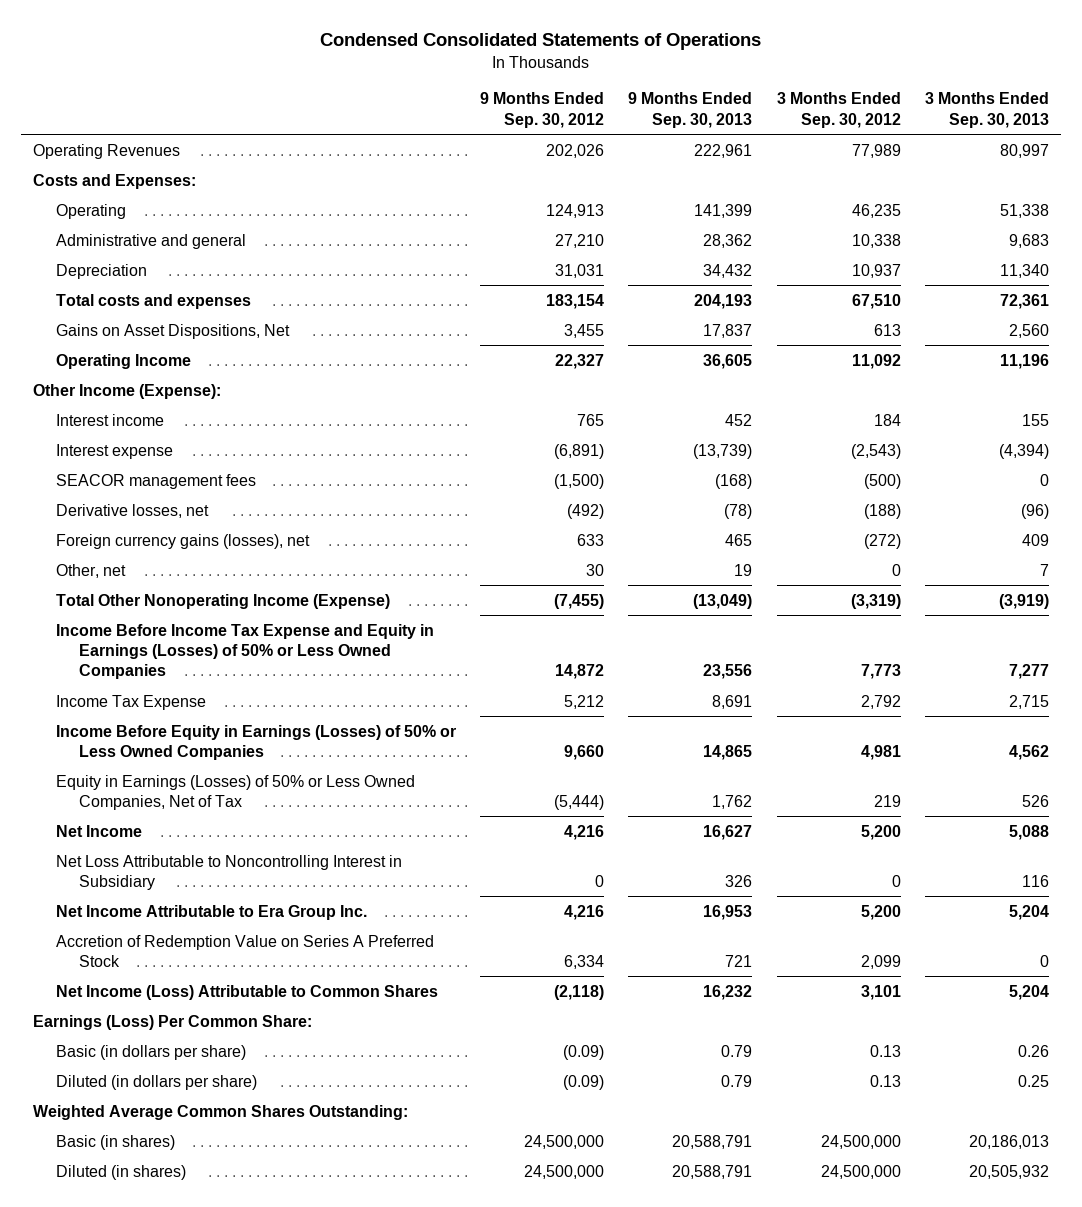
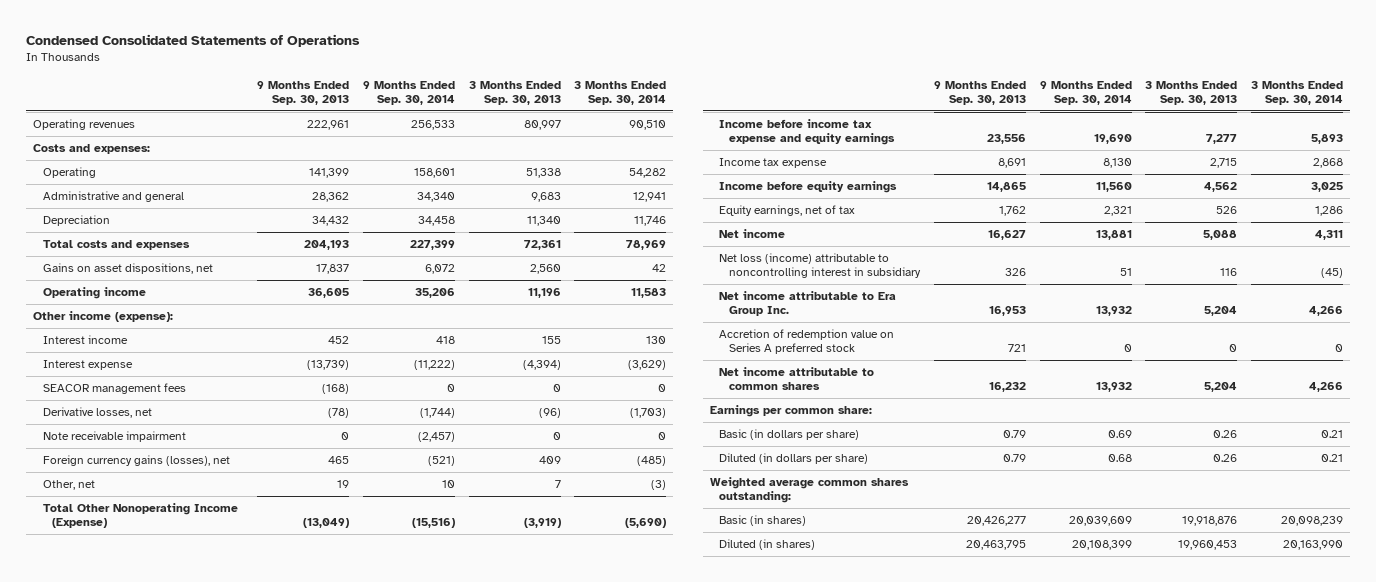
- | 9 Months Ended Sep. 30, 2012 | 9 Months Ended Sep. 30, 2013 | 3 Months Ended Sep. 30, 2012 | 3 Months Ended Sep. 30, 2013
+ | 9 Months Ended Sep. 30, 2013 | 9 Months Ended Sep. 30, 2014 | 3 Months Ended Sep. 30, 2013 | 3 Months Ended Sep. 30, 2014
- Operating Revenues | 202,026 | 222,961 | 77,989 | 80,997
- Costs and Expenses:
+ Operating revenues | 222,961 | 256,533 | 80,997 | 90,510
+ Costs and expenses:
- Gains on Asset Dispositions, Net | 3,455 | 17,837 | 613 | 2,560
- Operating Income | 22,327 | 36,605 | 11,092 | 11,196
- Other Income (Expense):
+ Gains on asset dispositions, net | 17,837 | 6,072 | 2,560 | 42
+ Operating income | 36,605 | 35,206 | 11,196 | 11,583
+ Other income (expense):
+ Note receivable impairment | 0 | (2,457) | 0 | 0
- Income Before Income Tax Expense and Equity in Earnings (Losses) of 50% or Less Owned Companies | 14,872 | 23,556 | 7,773 | 7,277
- Income Tax Expense | 5,212 | 8,691 | 2,792 | 2,715
- Income Before Equity in Earnings (Losses) of 50% or Less Owned Companies | 9,660 | 14,865 | 4,981 | 4,562
- Equity in Earnings (Losses) of 50% or Less Owned Companies, Net of Tax | (5,444) | 1,762 | 219 | 526
- Net Income | 4,216 | 16,627 | 5,200 | 5,088
- Net Loss Attributable to Noncontrolling Interest in Subsidiary | 0 | 326 | 0 | 116
- Net Income Attributable to Era Group Inc. | 4,216 | 16,953 | 5,200 | 5,204
- Accretion of Redemption Value on Series A Preferred Stock | 6,334 | 721 | 2,099 | 0
- Net Income (Loss) Attributable to Common Shares | (2,118) | 16,232 | 3,101 | 5,204
- Earnings (Loss) Per Common Share:
+ Income before income tax expense and equity earnings | 23,556 | 19,690 | 7,277 | 5,893
+ Income tax expense | 8,691 | 8,130 | 2,715 | 2,868
+ Income before equity earnings | 14,865 | 11,560 | 4,562 | 3,025
+ Equity earnings, net of tax | 1,762 | 2,321 | 526 | 1,286
+ Net income | 16,627 | 13,881 | 5,088 | 4,311
+ Net loss (income) attributable to noncontrolling interest in subsidiary | 326 | 51 | 116 | (45)
+ Net income attributable to Era Group Inc. | 16,953 | 13,932 | 5,204 | 4,266
+ Accretion of redemption value on Series A preferred stock | 721 | 0 | 0 | 0
+ Net income attributable to common shares | 16,232 | 13,932 | 5,204 | 4,266
+ Earnings per common share:
- Diluted (in dollars per share) | (0.09) | 0.79 | 0.13 | 0.25
- Weighted Average Common Shares Outstanding:
- Basic (in shares) | 24,500,000 | 20,588,791 | 24,500,000 | 20,186,013
- Diluted (in shares) | 24,500,000 | 20,588,791 | 24,500,000 | 20,505,932
+ Diluted (in dollars per share) | 0.79 | 0.68 | 0.26 | 0.21
+ Weighted average common shares outstanding:
+ Basic (in shares) | 20,426,277 | 20,039,609 | 19,918,876 | 20,098,239
+ Diluted (in shares) | 20,463,795 | 20,108,399 | 19,960,453 | 20,163,990

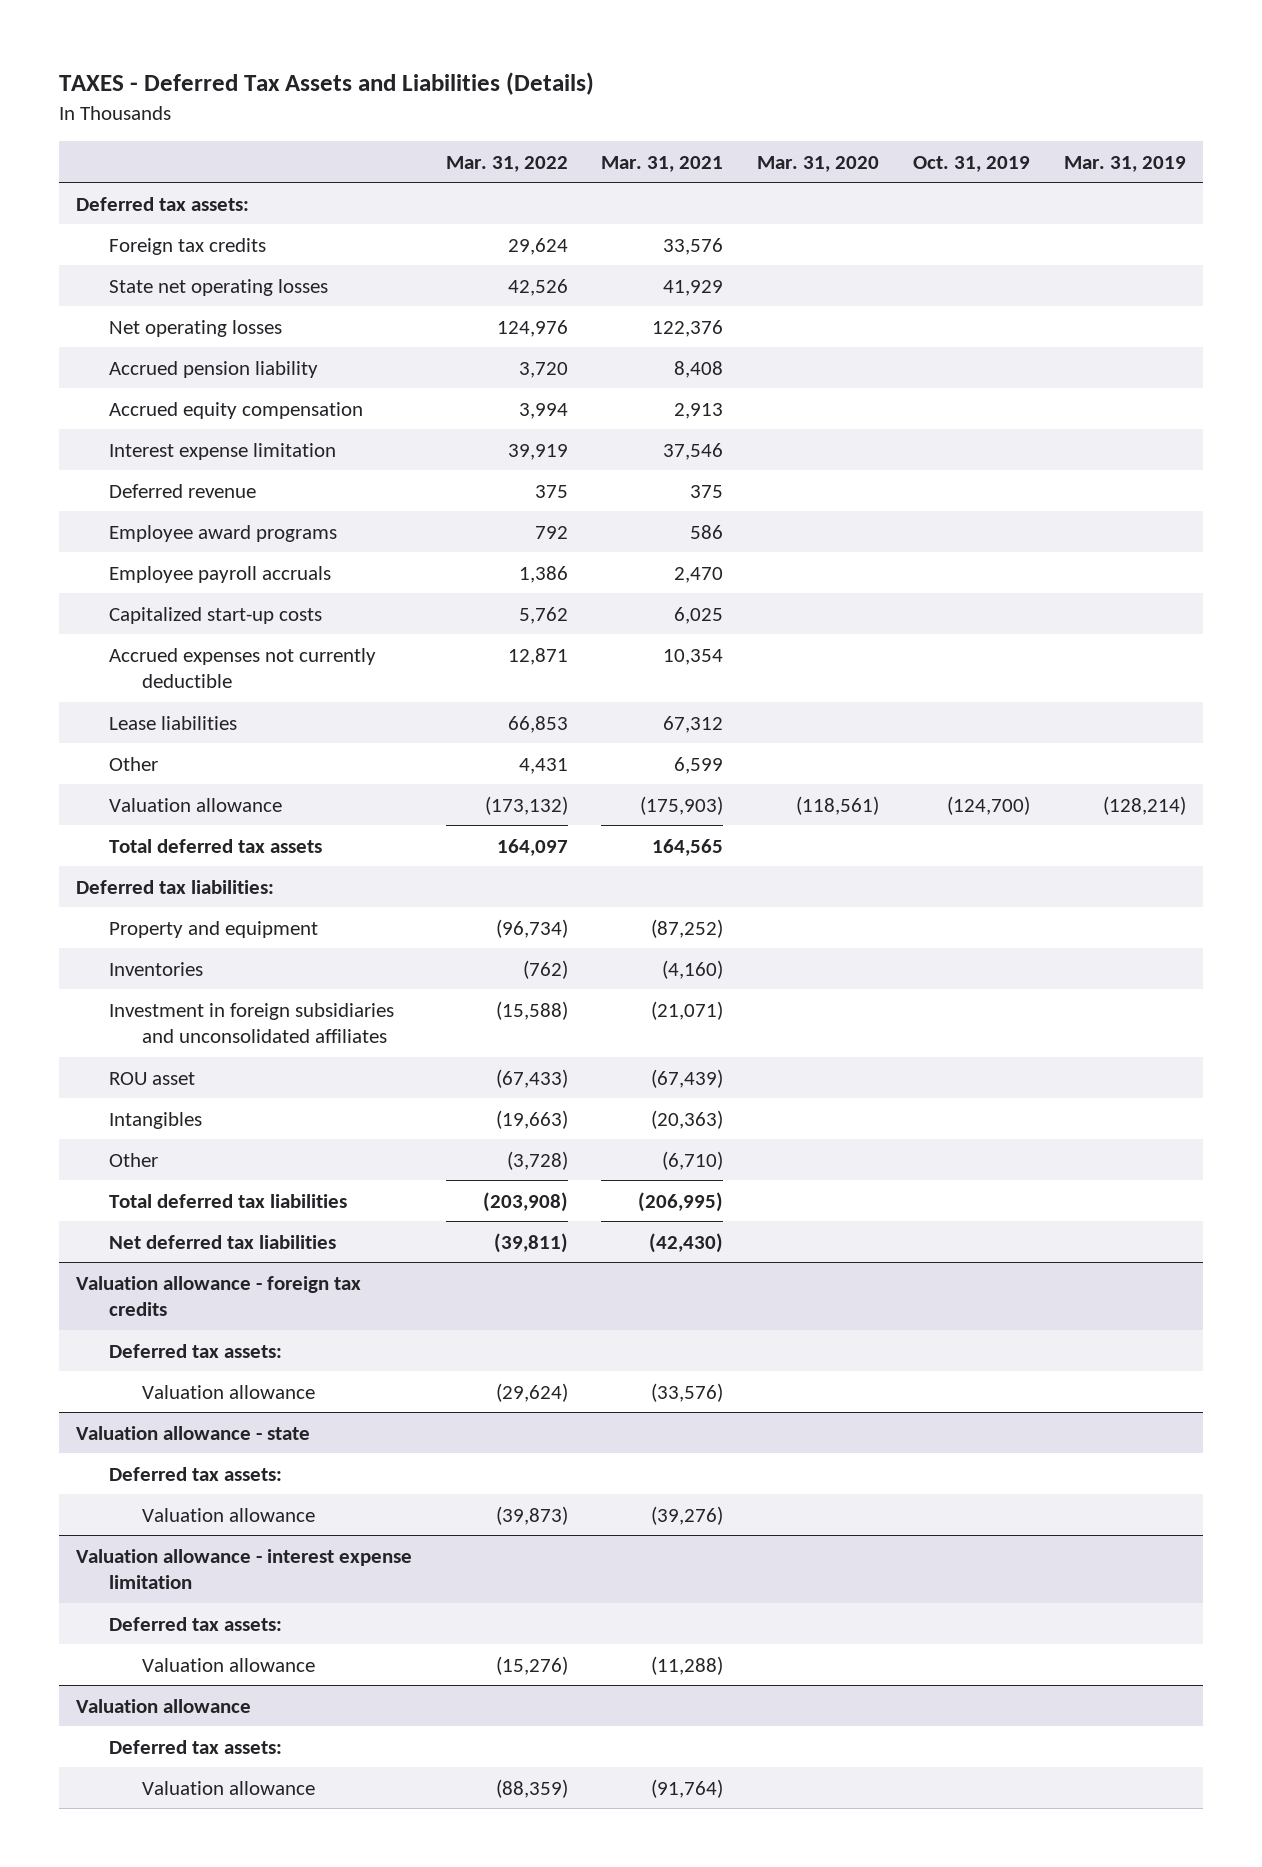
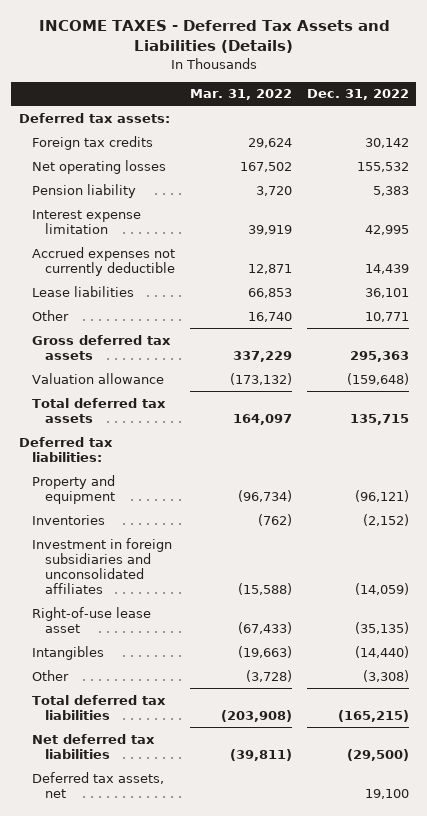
- TAXES - Deferred Tax Assets and Liabilities (Details)
+ INCOME TAXES - Deferred Tax Assets and Liabilities (Details)
- | Mar. 31, 2022 | Mar. 31, 2021 | Mar. 31, 2020 | Oct. 31, 2019 | Mar. 31, 2019
+ | Mar. 31, 2022 | Dec. 31, 2022
- State net operating losses | 42,526 | 41,929 | | |
- Net operating losses | 124,976 | 122,376 | | |
- Accrued pension liability | 3,720 | 8,408 | | |
- Accrued equity compensation | 3,994 | 2,913 | | |
+ Net operating losses | 167,502 | 155,532
+ Pension liability | 3,720 | 5,383
- Deferred revenue | 375 | 375 | | |
- Employee award programs | 792 | 586 | | |
- Employee payroll accruals | 1,386 | 2,470 | | |
- Capitalized start-up costs | 5,762 | 6,025 | | |
- Other | 4,431 | 6,599 | | |
+ Other | 16,740 | 10,771
+ Gross deferred tax assets | 337,229 | 295,363
- ROU asset | (67,433) | (67,439) | | |
+ Right-of-use lease asset | (67,433) | (35,135)
- Valuation allowance - foreign tax credits
- Deferred tax assets:
- Valuation allowance | (29,624) | (33,576) | | |
- Valuation allowance - state
- Deferred tax assets:
- Valuation allowance | (39,873) | (39,276) | | |
- Valuation allowance - interest expense limitation
- Deferred tax assets:
- Valuation allowance | (15,276) | (11,288) | | |
- Valuation allowance
- Deferred tax assets:
- Valuation allowance | (88,359) | (91,764) | | |
+ Deferred tax assets, net | | 19,100

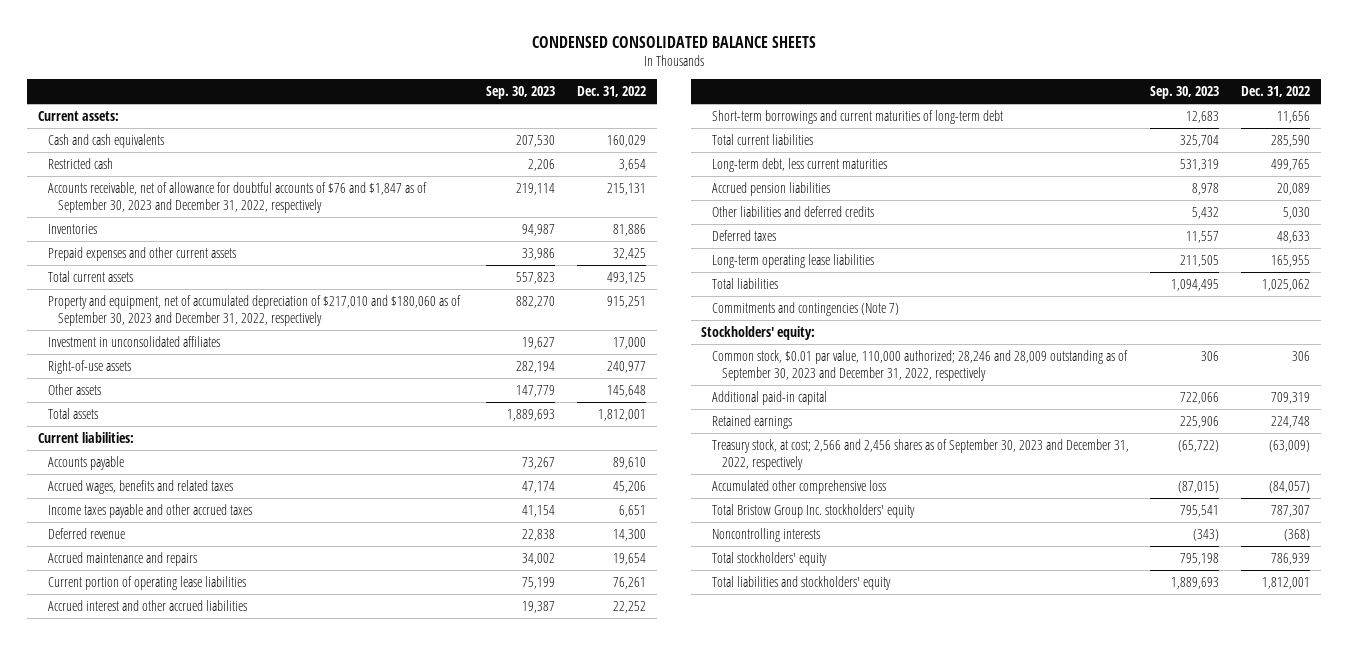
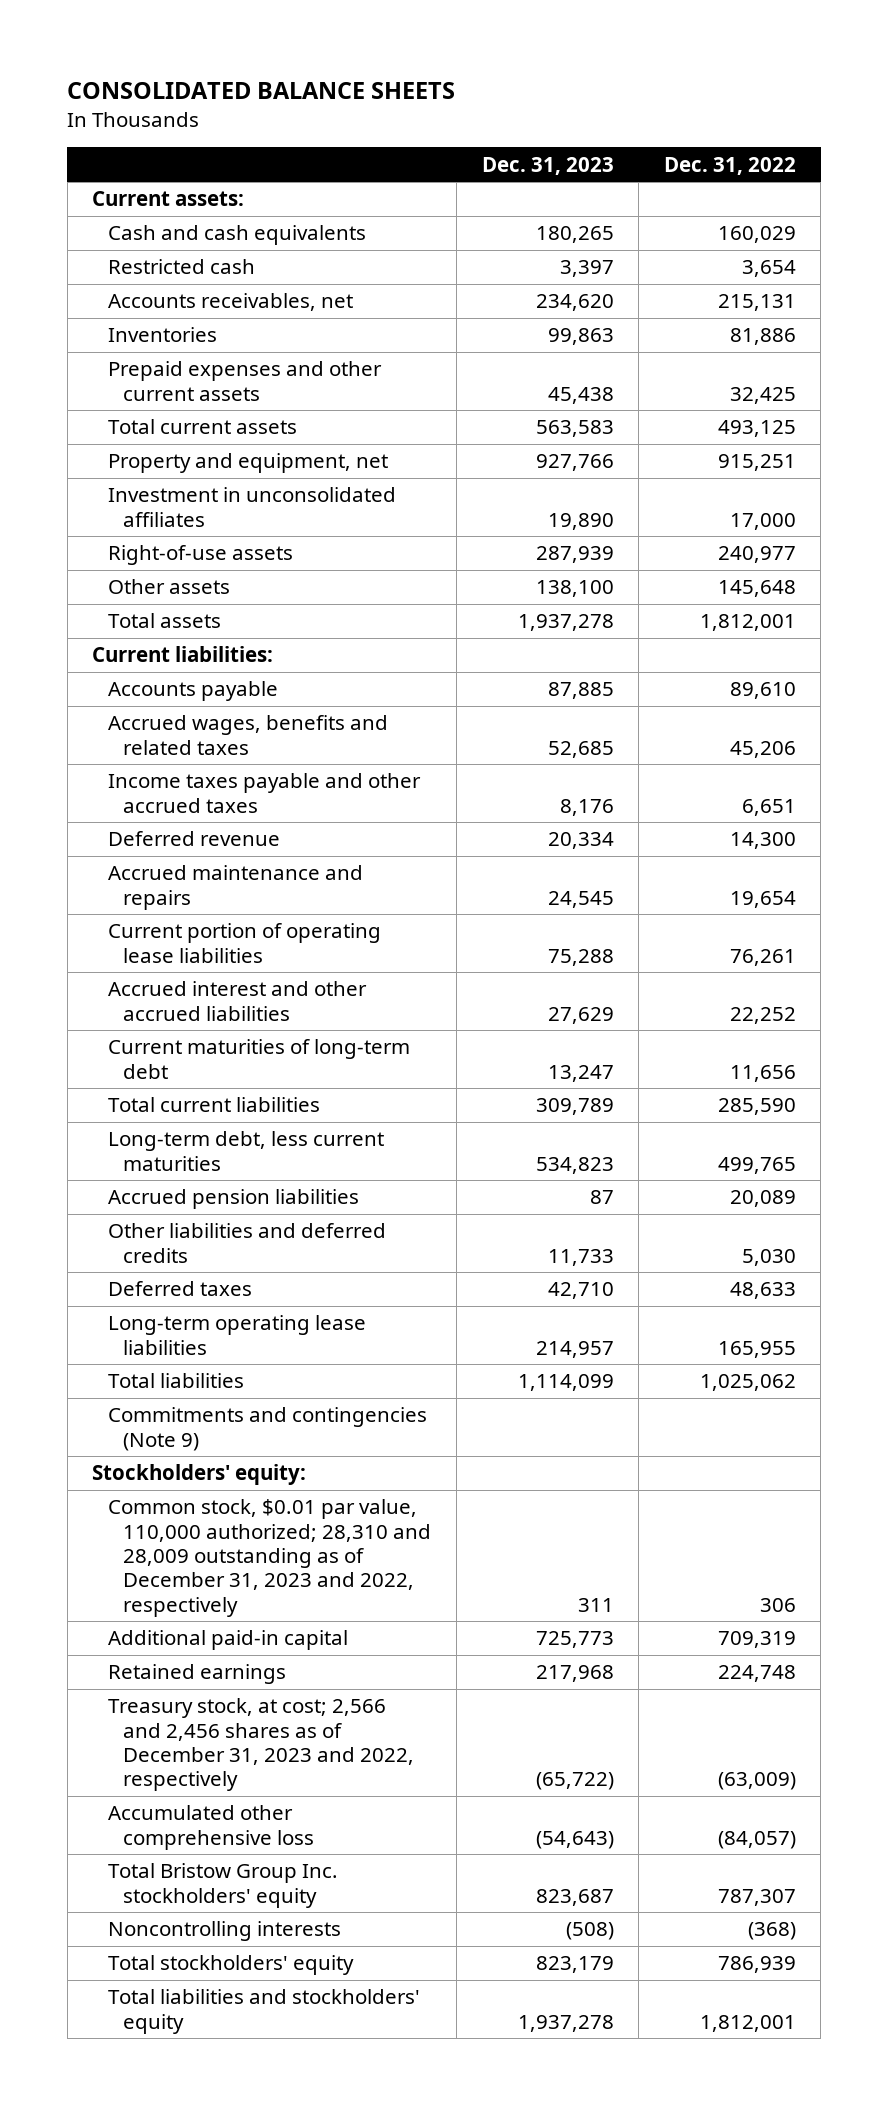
- CONDENSED CONSOLIDATED BALANCE SHEETS
+ CONSOLIDATED BALANCE SHEETS
- | Sep. 30, 2023 | Dec. 31, 2022
+ | Dec. 31, 2023 | Dec. 31, 2022
- Accounts receivable, net of allowance for doubtful accounts of $76 and $1,847 as of September 30, 2023 and December 31, 2022, respectively | 219,114 | 215,131
+ Accounts receivables, net | 234,620 | 215,131
- Property and equipment, net of accumulated depreciation of $217,010 and $180,060 as of September 30, 2023 and December 31, 2022, respectively | 882,270 | 915,251
+ Property and equipment, net | 927,766 | 915,251
- Short-term borrowings and current maturities of long-term debt | 12,683 | 11,656
+ Current maturities of long-term debt | 13,247 | 11,656
- Commitments and contingencies (Note 7)
+ Commitments and contingencies (Note 9)
- Common stock, $0.01 par value, 110,000 authorized; 28,246 and 28,009 outstanding as of September 30, 2023 and December 31, 2022, respectively | 306 | 306
+ Common stock, $0.01 par value, 110,000 authorized; 28,310 and 28,009 outstanding as of December 31, 2023 and 2022, respectively | 311 | 306
- Treasury stock, at cost; 2,566 and 2,456 shares as of September 30, 2023 and December 31, 2022, respectively | (65,722) | (63,009)
+ Treasury stock, at cost; 2,566 and 2,456 shares as of December 31, 2023 and 2022, respectively | (65,722) | (63,009)

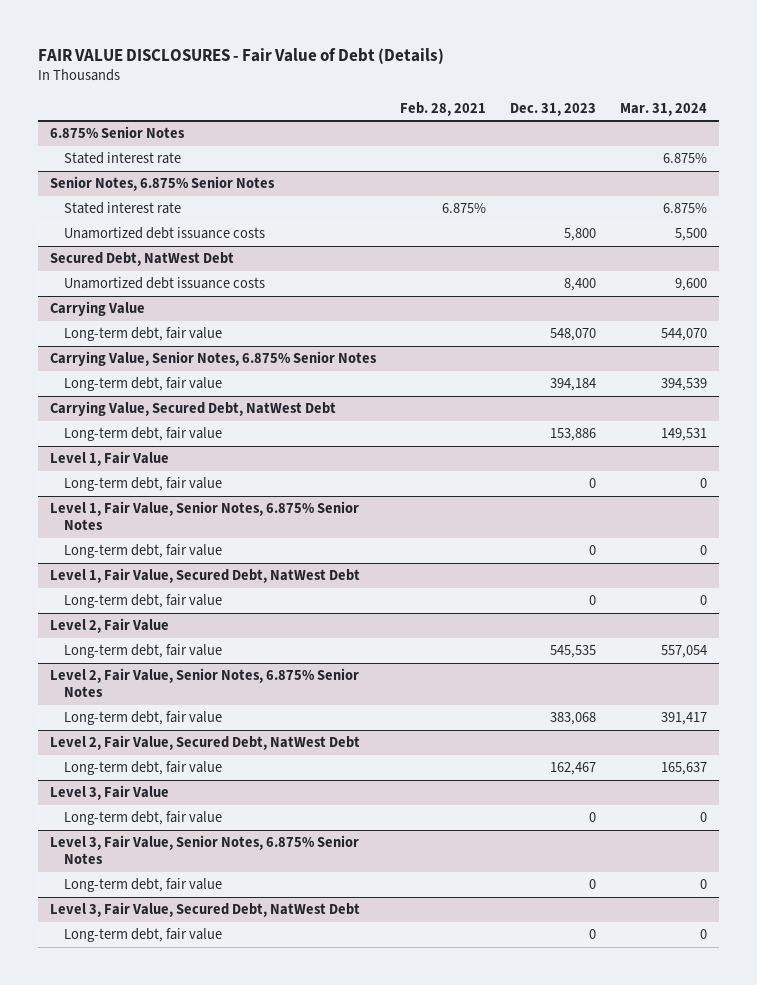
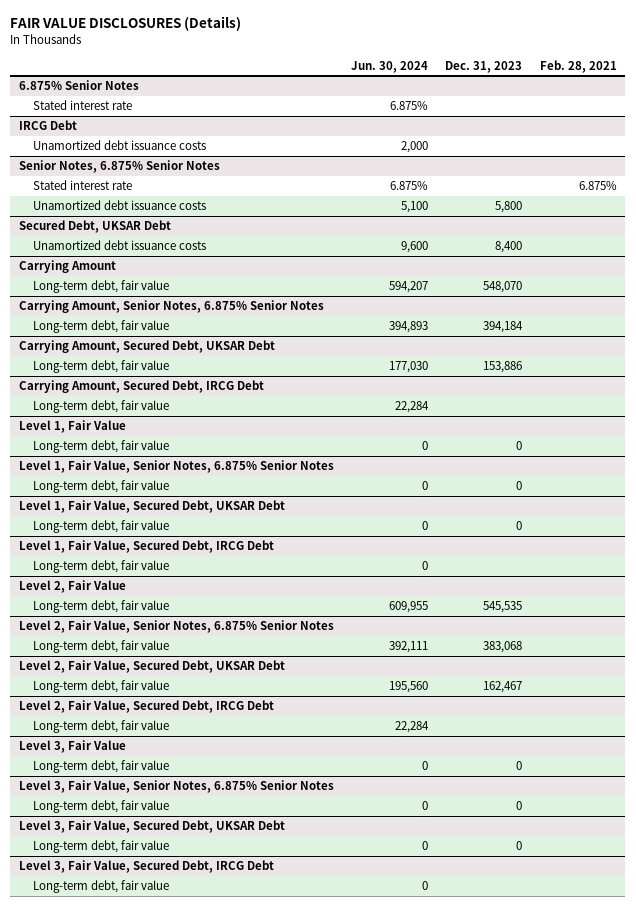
- FAIR VALUE DISCLOSURES - Fair Value of Debt (Details)
+ FAIR VALUE DISCLOSURES (Details)
- | Feb. 28, 2021 | Dec. 31, 2023 | Mar. 31, 2024
+ | Jun. 30, 2024 | Dec. 31, 2023 | Feb. 28, 2021
+ IRCG Debt
+ Unamortized debt issuance costs | 2,000 | |
- Secured Debt, NatWest Debt
+ Secured Debt, UKSAR Debt
- Carrying Value
+ Carrying Amount
- Carrying Value, Senior Notes, 6.875% Senior Notes
+ Carrying Amount, Senior Notes, 6.875% Senior Notes
- Carrying Value, Secured Debt, NatWest Debt
+ Carrying Amount, Secured Debt, UKSAR Debt
+ Carrying Amount, Secured Debt, IRCG Debt
+ Long-term debt, fair value | 22,284 | |
- Level 1, Fair Value, Secured Debt, NatWest Debt
+ Level 1, Fair Value, Secured Debt, UKSAR Debt
+ Level 1, Fair Value, Secured Debt, IRCG Debt
+ Long-term debt, fair value | 0 | |
- Level 2, Fair Value, Secured Debt, NatWest Debt
+ Level 2, Fair Value, Secured Debt, UKSAR Debt
+ Level 2, Fair Value, Secured Debt, IRCG Debt
+ Long-term debt, fair value | 22,284 | |
- Level 3, Fair Value, Secured Debt, NatWest Debt
+ Level 3, Fair Value, Secured Debt, UKSAR Debt
+ Level 3, Fair Value, Secured Debt, IRCG Debt
+ Long-term debt, fair value | 0 | |

